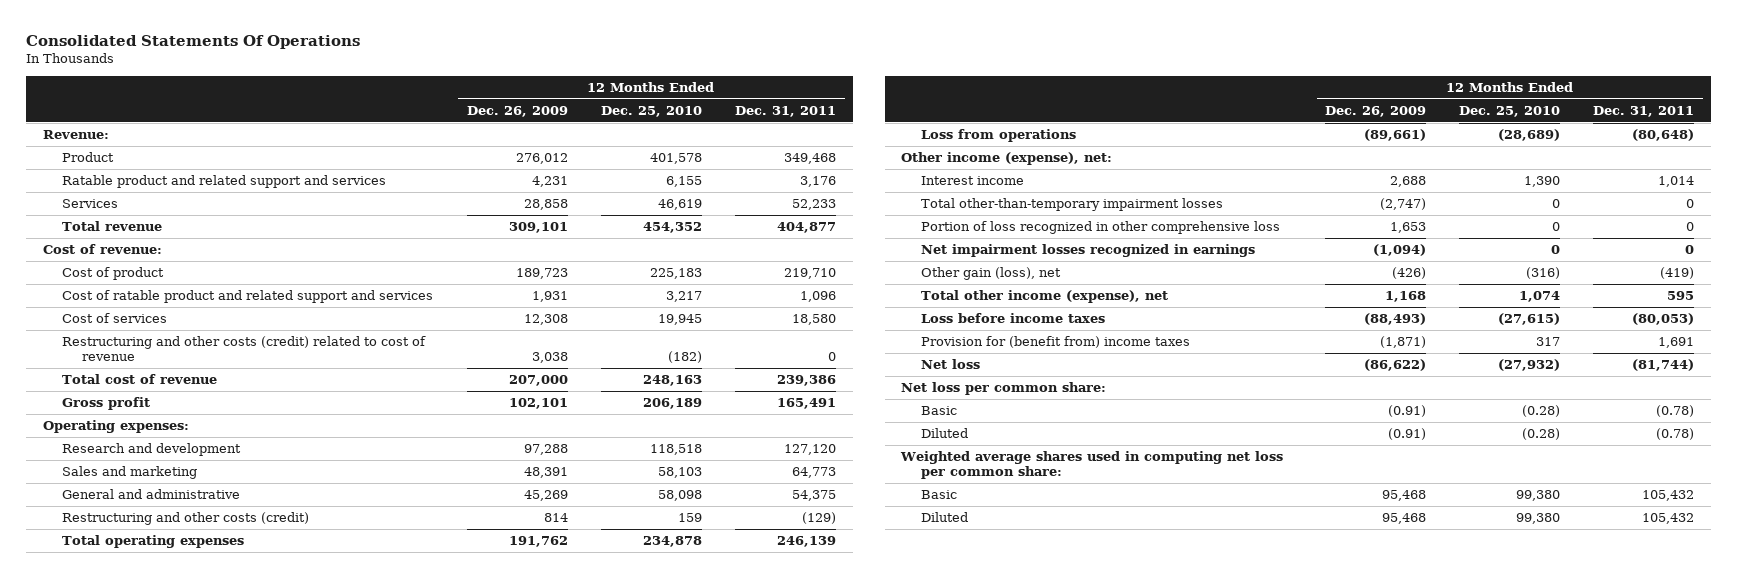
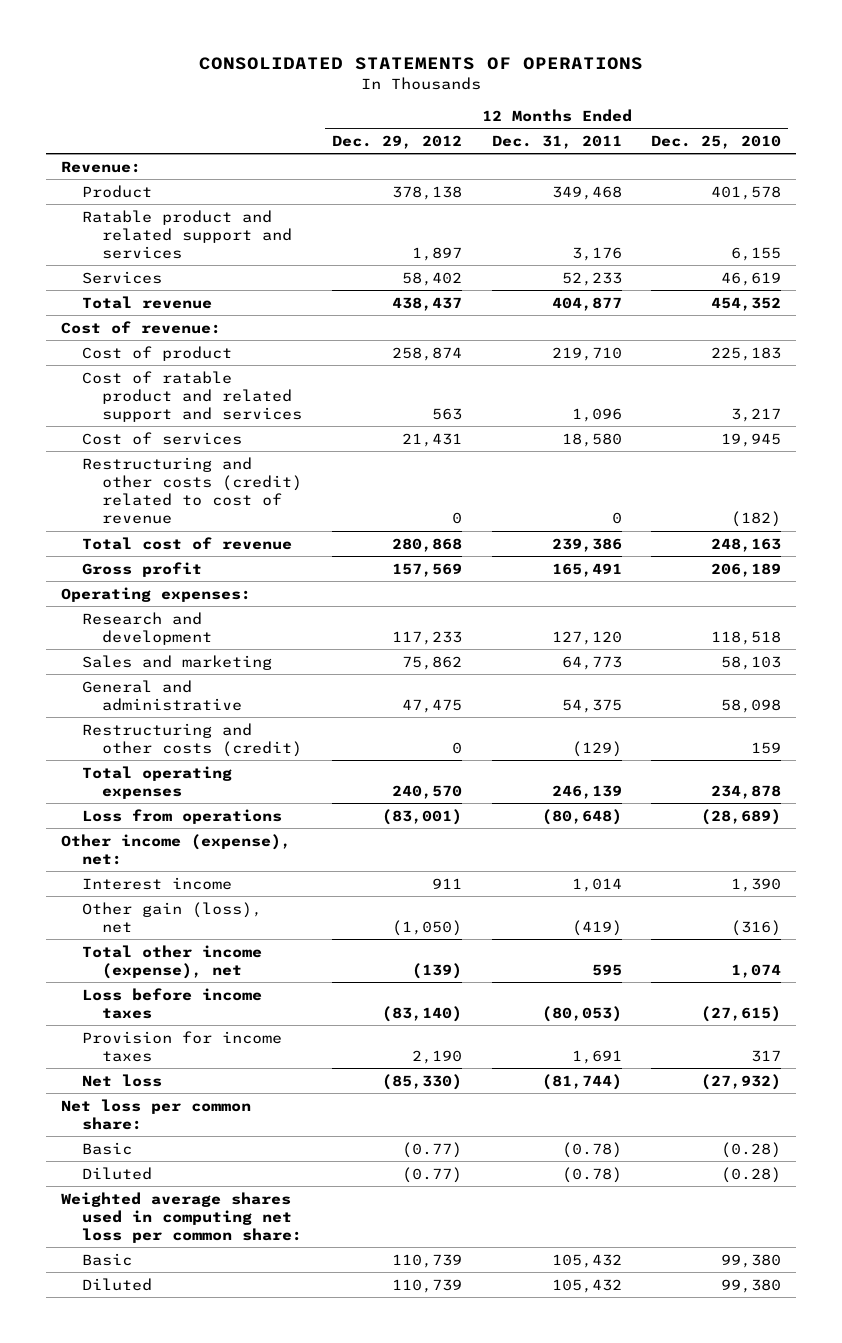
- Consolidated Statements Of Operations
+ CONSOLIDATED STATEMENTS OF OPERATIONS
- | 12 Months Ended Dec. 26, 2009 | 12 Months Ended Dec. 25, 2010 | 12 Months Ended Dec. 31, 2011
+ | 12 Months Ended Dec. 29, 2012 | 12 Months Ended Dec. 31, 2011 | 12 Months Ended Dec. 25, 2010
- Total other-than-temporary impairment losses | (2,747) | 0 | 0
- Portion of loss recognized in other comprehensive loss | 1,653 | 0 | 0
- Net impairment losses recognized in earnings | (1,094) | 0 | 0
- Provision for (benefit from) income taxes | (1,871) | 317 | 1,691
+ Provision for income taxes | 2,190 | 1,691 | 317

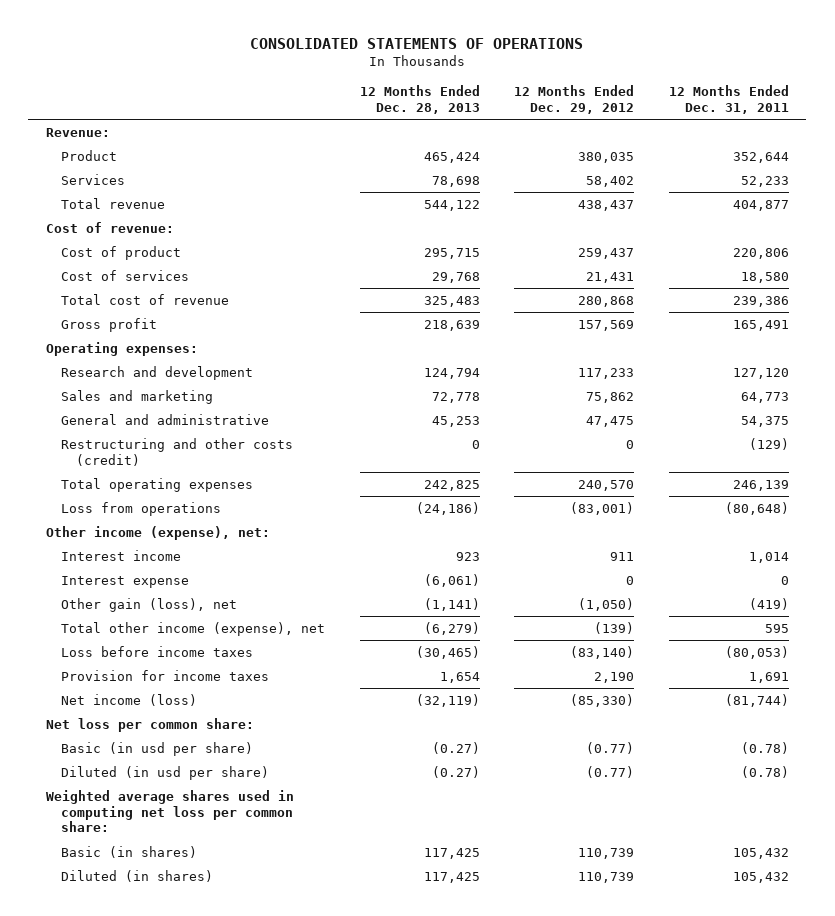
- | 12 Months Ended Dec. 29, 2012 | 12 Months Ended Dec. 31, 2011 | 12 Months Ended Dec. 25, 2010
+ | 12 Months Ended Dec. 28, 2013 | 12 Months Ended Dec. 29, 2012 | 12 Months Ended Dec. 31, 2011
- Product | 378,138 | 349,468 | 401,578
- Ratable product and related support and services | 1,897 | 3,176 | 6,155
+ Product | 465,424 | 380,035 | 352,644
- Cost of product | 258,874 | 219,710 | 225,183
- Cost of ratable product and related support and services | 563 | 1,096 | 3,217
+ Cost of product | 295,715 | 259,437 | 220,806
- Restructuring and other costs (credit) related to cost of revenue | 0 | 0 | (182)
+ Interest expense | (6,061) | 0 | 0
- Net loss | (85,330) | (81,744) | (27,932)
+ Net income (loss) | (32,119) | (85,330) | (81,744)
- Basic | (0.77) | (0.78) | (0.28)
- Diluted | (0.77) | (0.78) | (0.28)
+ Basic (in usd per share) | (0.27) | (0.77) | (0.78)
+ Diluted (in usd per share) | (0.27) | (0.77) | (0.78)
- Basic | 110,739 | 105,432 | 99,380
- Diluted | 110,739 | 105,432 | 99,380
+ Basic (in shares) | 117,425 | 110,739 | 105,432
+ Diluted (in shares) | 117,425 | 110,739 | 105,432

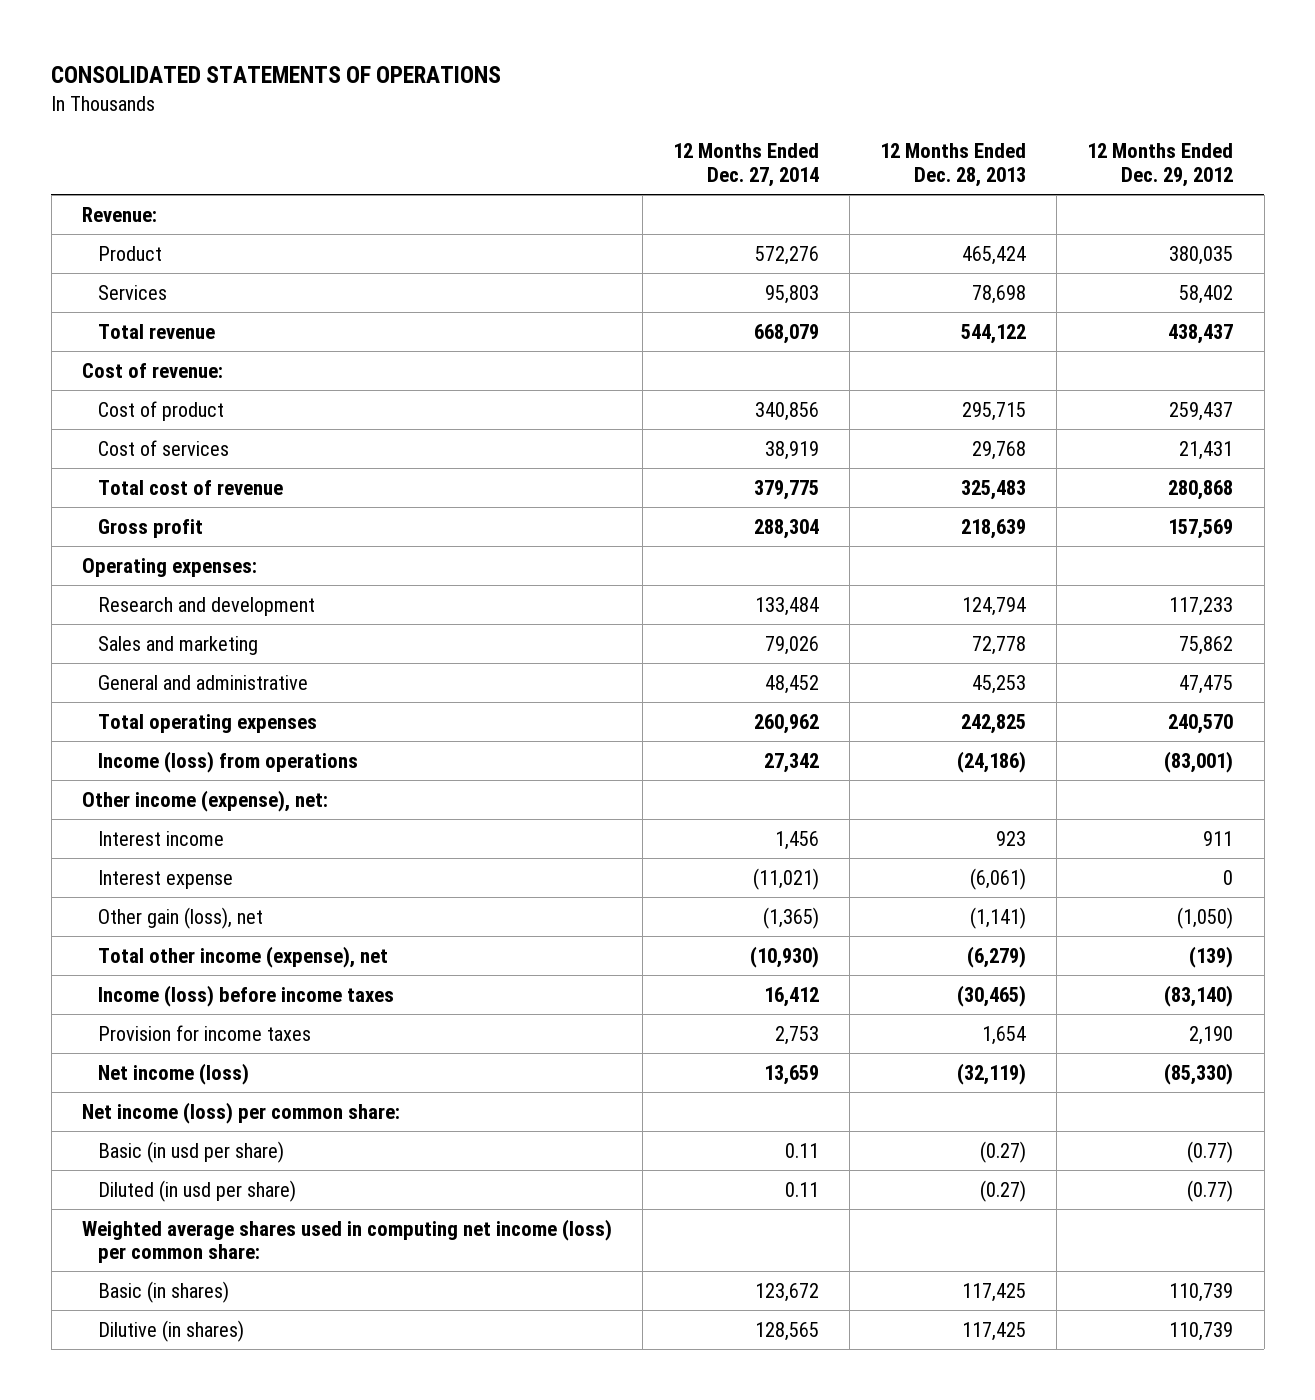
- | 12 Months Ended Dec. 28, 2013 | 12 Months Ended Dec. 29, 2012 | 12 Months Ended Dec. 31, 2011
+ | 12 Months Ended Dec. 27, 2014 | 12 Months Ended Dec. 28, 2013 | 12 Months Ended Dec. 29, 2012
- Restructuring and other costs (credit) | 0 | 0 | (129)
- Loss from operations | (24,186) | (83,001) | (80,648)
+ Income (loss) from operations | 27,342 | (24,186) | (83,001)
- Loss before income taxes | (30,465) | (83,140) | (80,053)
+ Income (loss) before income taxes | 16,412 | (30,465) | (83,140)
- Net loss per common share:
+ Net income (loss) per common share:
- Weighted average shares used in computing net loss per common share:
+ Weighted average shares used in computing net income (loss) per common share:
- Diluted (in shares) | 117,425 | 110,739 | 105,432
+ Dilutive (in shares) | 128,565 | 117,425 | 110,739

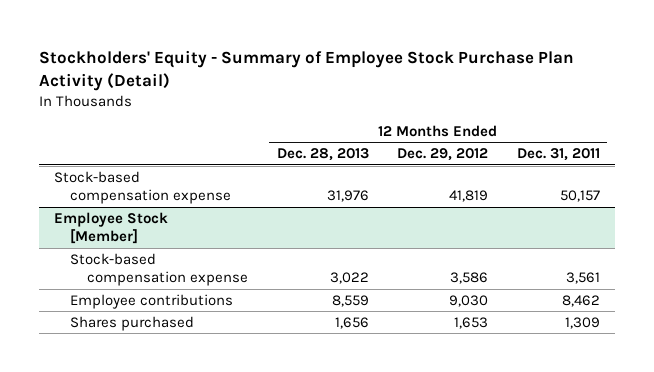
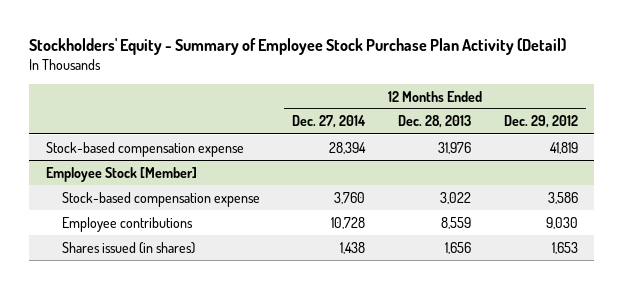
- | 12 Months Ended Dec. 28, 2013 | 12 Months Ended Dec. 29, 2012 | 12 Months Ended Dec. 31, 2011
+ | 12 Months Ended Dec. 27, 2014 | 12 Months Ended Dec. 28, 2013 | 12 Months Ended Dec. 29, 2012
@ Employee Stock [Member]
- Shares purchased | 1,656 | 1,653 | 1,309
+ Shares issued (in shares) | 1,438 | 1,656 | 1,653

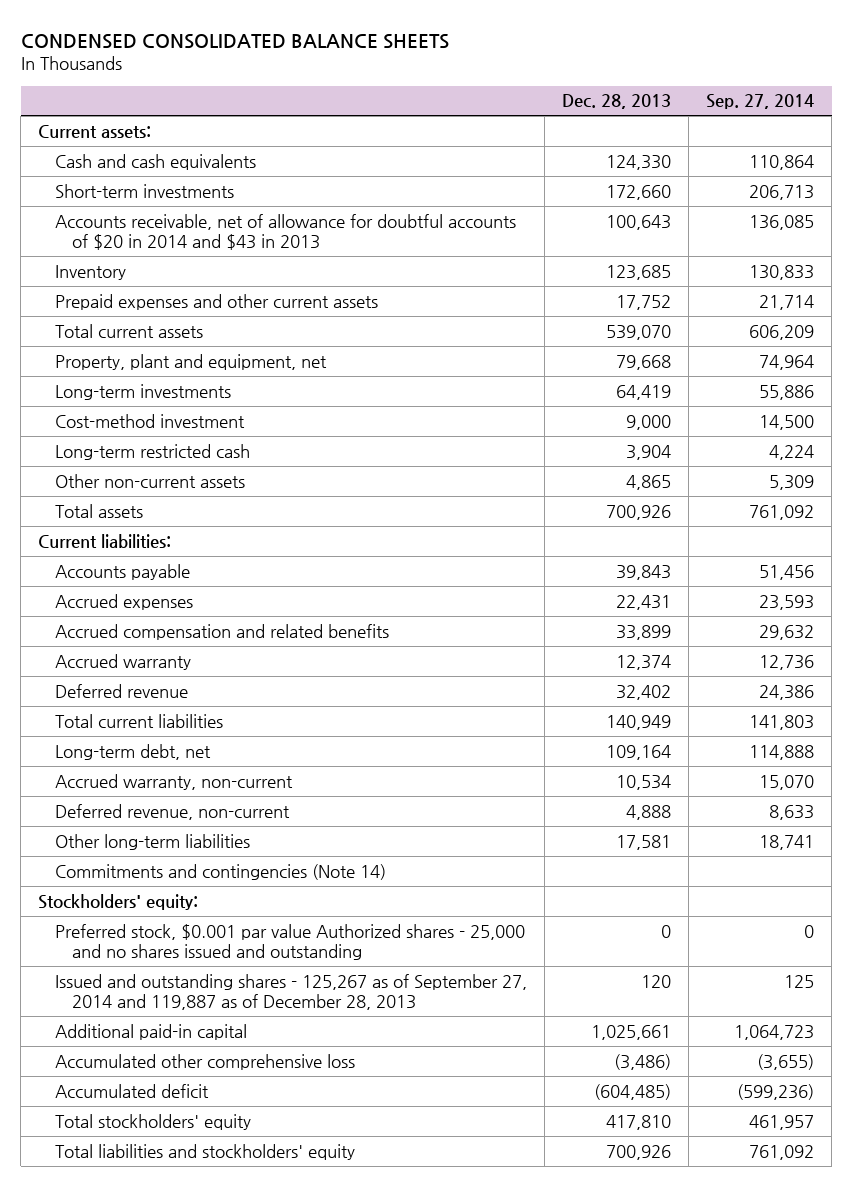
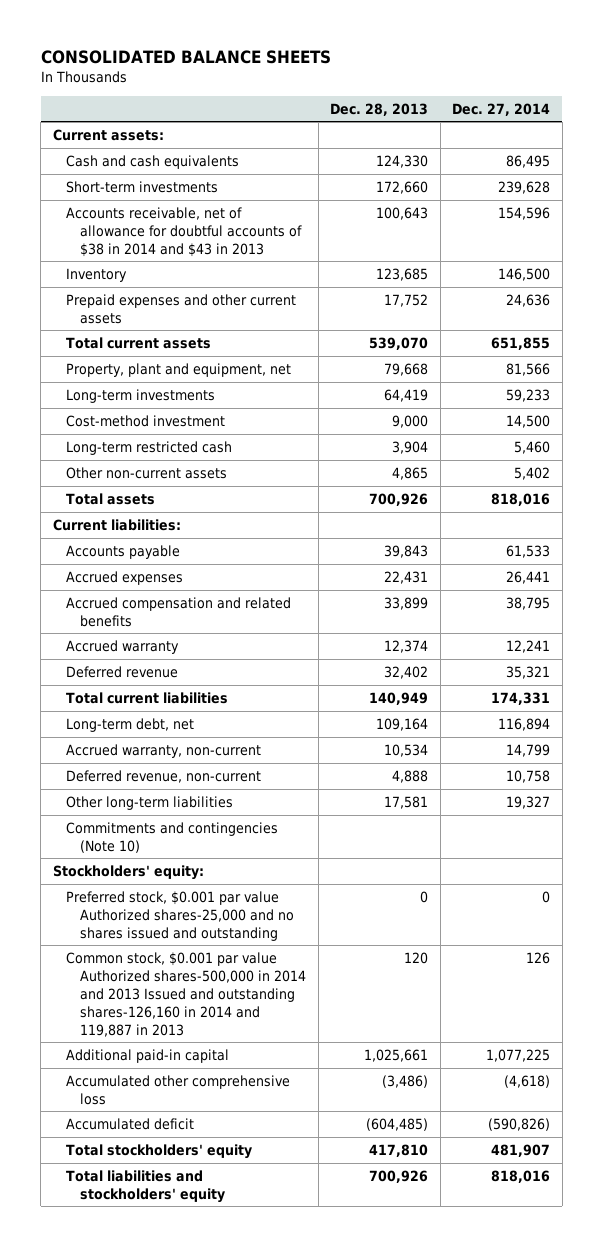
- CONDENSED CONSOLIDATED BALANCE SHEETS
+ CONSOLIDATED BALANCE SHEETS
- | Dec. 28, 2013 | Sep. 27, 2014
+ | Dec. 28, 2013 | Dec. 27, 2014
- Accounts receivable, net of allowance for doubtful accounts of $20 in 2014 and $43 in 2013 | 100,643 | 136,085
+ Accounts receivable, net of allowance for doubtful accounts of $38 in 2014 and $43 in 2013 | 100,643 | 154,596
- Commitments and contingencies (Note 14)
+ Commitments and contingencies (Note 10)
- Preferred stock, $0.001 par value Authorized shares - 25,000 and no shares issued and outstanding | 0 | 0
- Issued and outstanding shares - 125,267 as of September 27, 2014 and 119,887 as of December 28, 2013 | 120 | 125
+ Preferred stock, $0.001 par value Authorized shares-25,000 and no shares issued and outstanding | 0 | 0
+ Common stock, $0.001 par value Authorized shares-500,000 in 2014 and 2013 Issued and outstanding shares-126,160 in 2014 and 119,887 in 2013 | 120 | 126

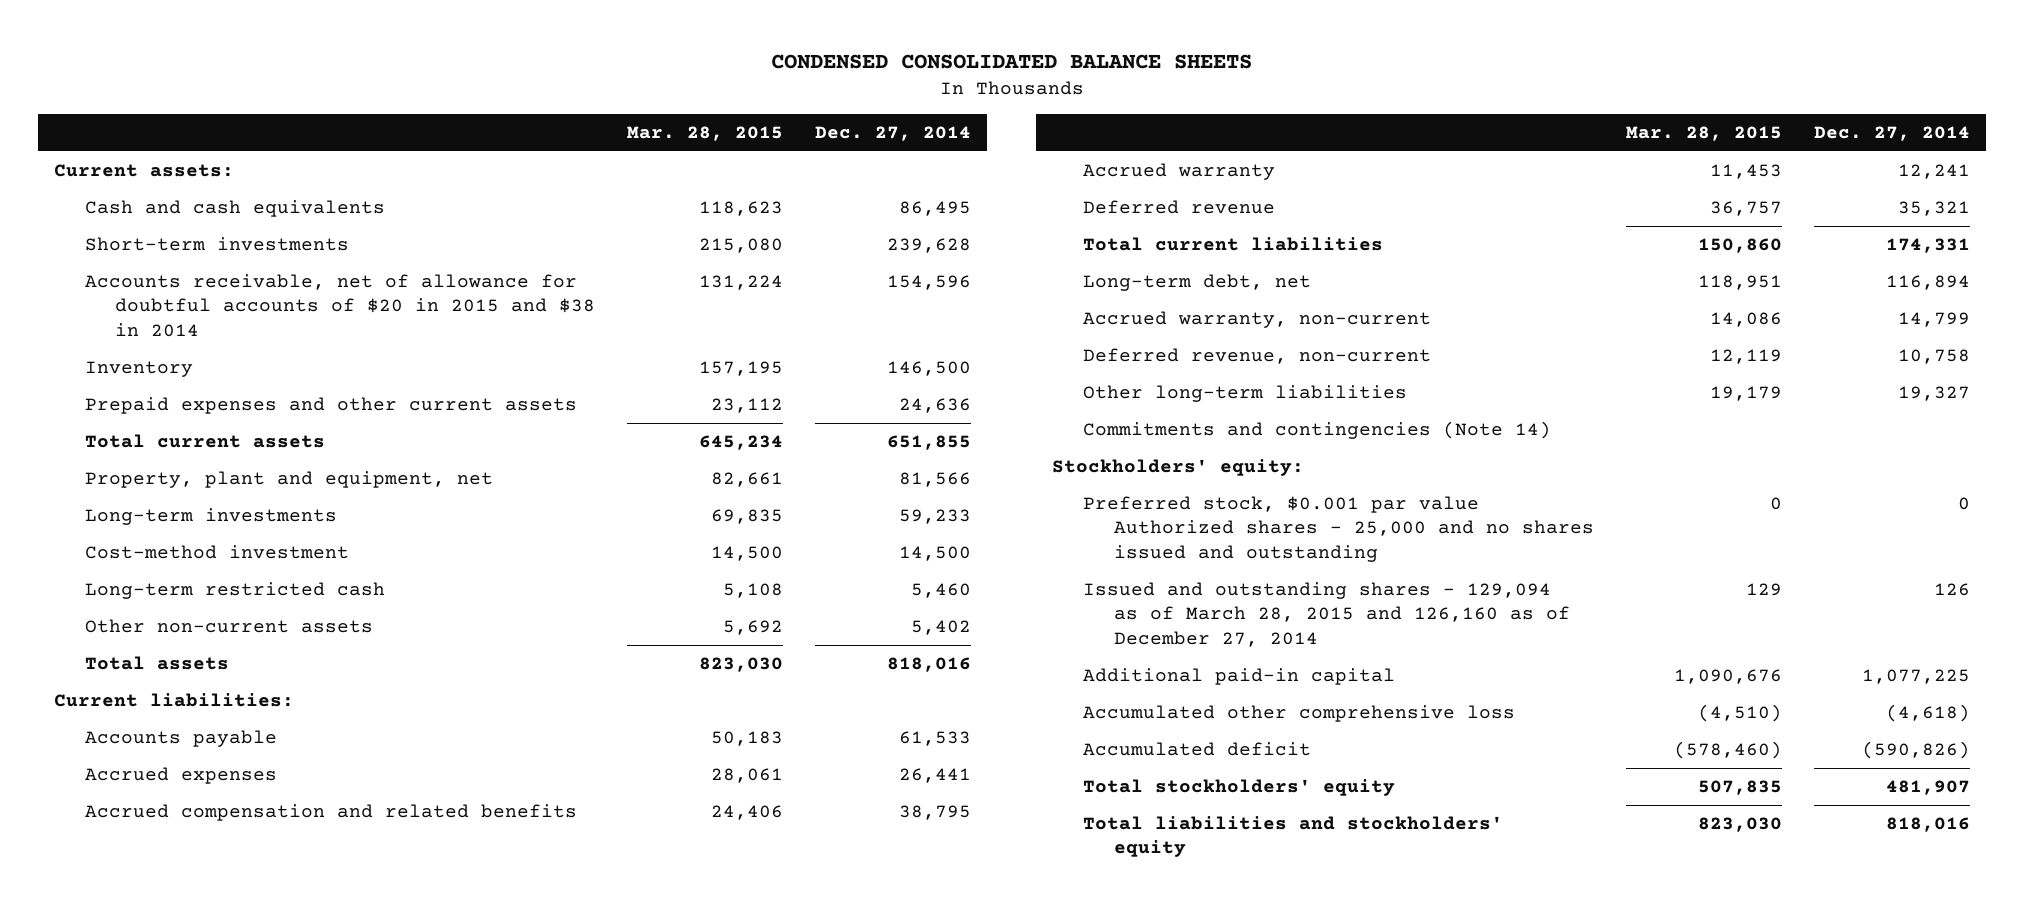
- CONSOLIDATED BALANCE SHEETS
+ CONDENSED CONSOLIDATED BALANCE SHEETS
- | Dec. 28, 2013 | Dec. 27, 2014
+ | Mar. 28, 2015 | Dec. 27, 2014
- Accounts receivable, net of allowance for doubtful accounts of $38 in 2014 and $43 in 2013 | 100,643 | 154,596
+ Accounts receivable, net of allowance for doubtful accounts of $20 in 2015 and $38 in 2014 | 131,224 | 154,596
- Commitments and contingencies (Note 10)
+ Commitments and contingencies (Note 14)
- Preferred stock, $0.001 par value Authorized shares-25,000 and no shares issued and outstanding | 0 | 0
- Common stock, $0.001 par value Authorized shares-500,000 in 2014 and 2013 Issued and outstanding shares-126,160 in 2014 and 119,887 in 2013 | 120 | 126
+ Preferred stock, $0.001 par value Authorized shares - 25,000 and no shares issued and outstanding | 0 | 0
+ Issued and outstanding shares - 129,094 as of March 28, 2015 and 126,160 as of December 27, 2014 | 129 | 126

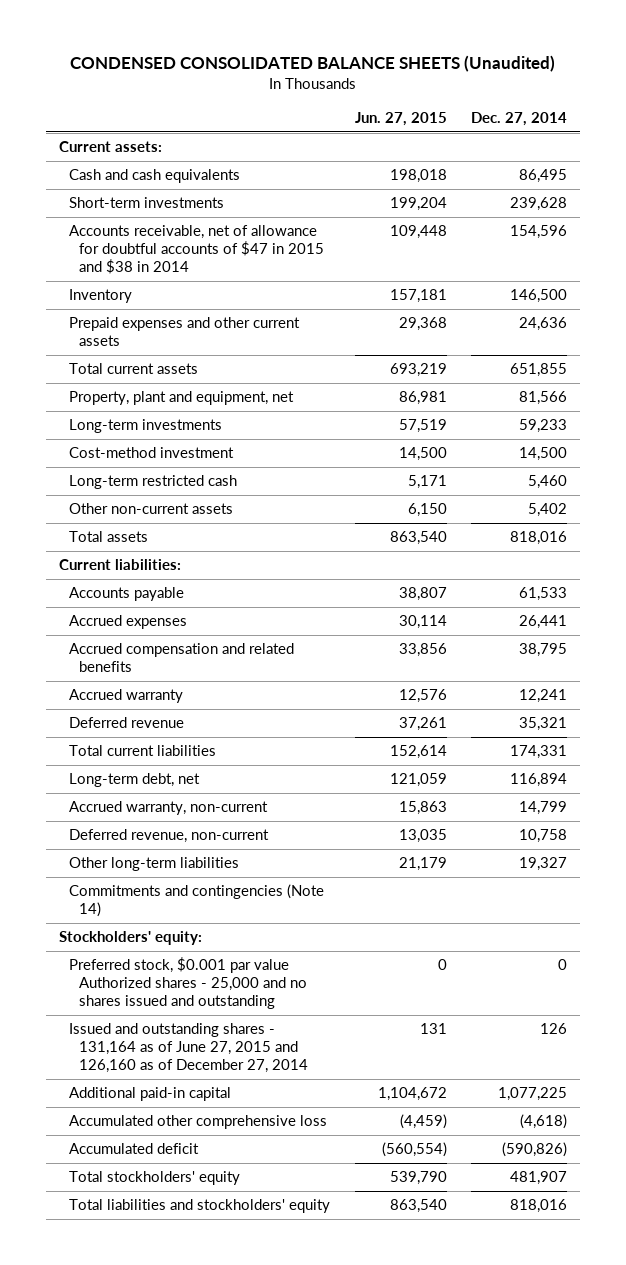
- CONDENSED CONSOLIDATED BALANCE SHEETS
+ CONDENSED CONSOLIDATED BALANCE SHEETS (Unaudited)
- | Mar. 28, 2015 | Dec. 27, 2014
+ | Jun. 27, 2015 | Dec. 27, 2014
- Accounts receivable, net of allowance for doubtful accounts of $20 in 2015 and $38 in 2014 | 131,224 | 154,596
+ Accounts receivable, net of allowance for doubtful accounts of $47 in 2015 and $38 in 2014 | 109,448 | 154,596
- Issued and outstanding shares - 129,094 as of March 28, 2015 and 126,160 as of December 27, 2014 | 129 | 126
+ Issued and outstanding shares - 131,164 as of June 27, 2015 and 126,160 as of December 27, 2014 | 131 | 126

